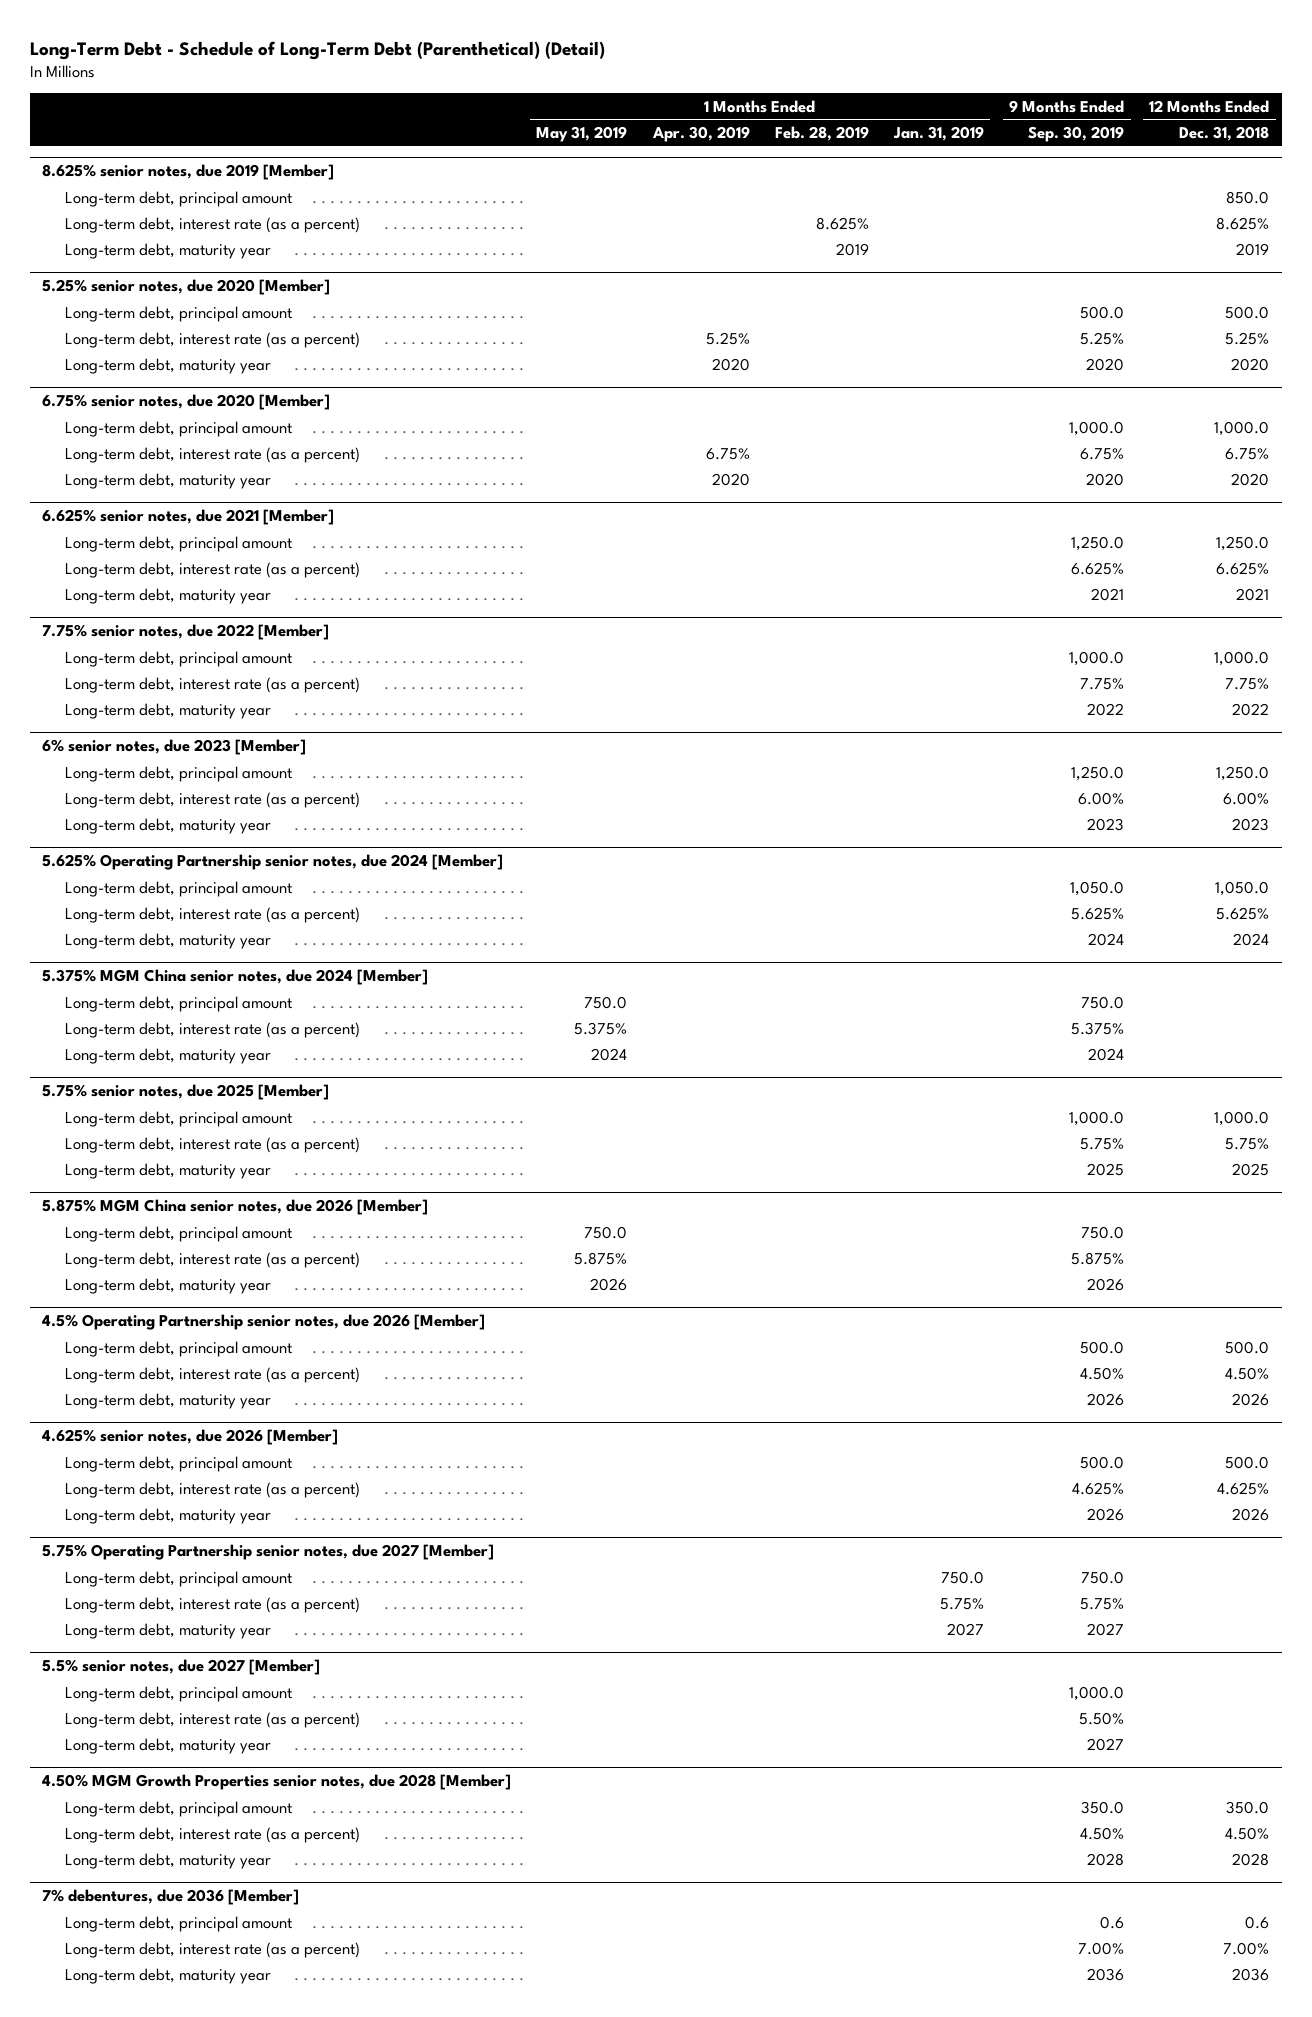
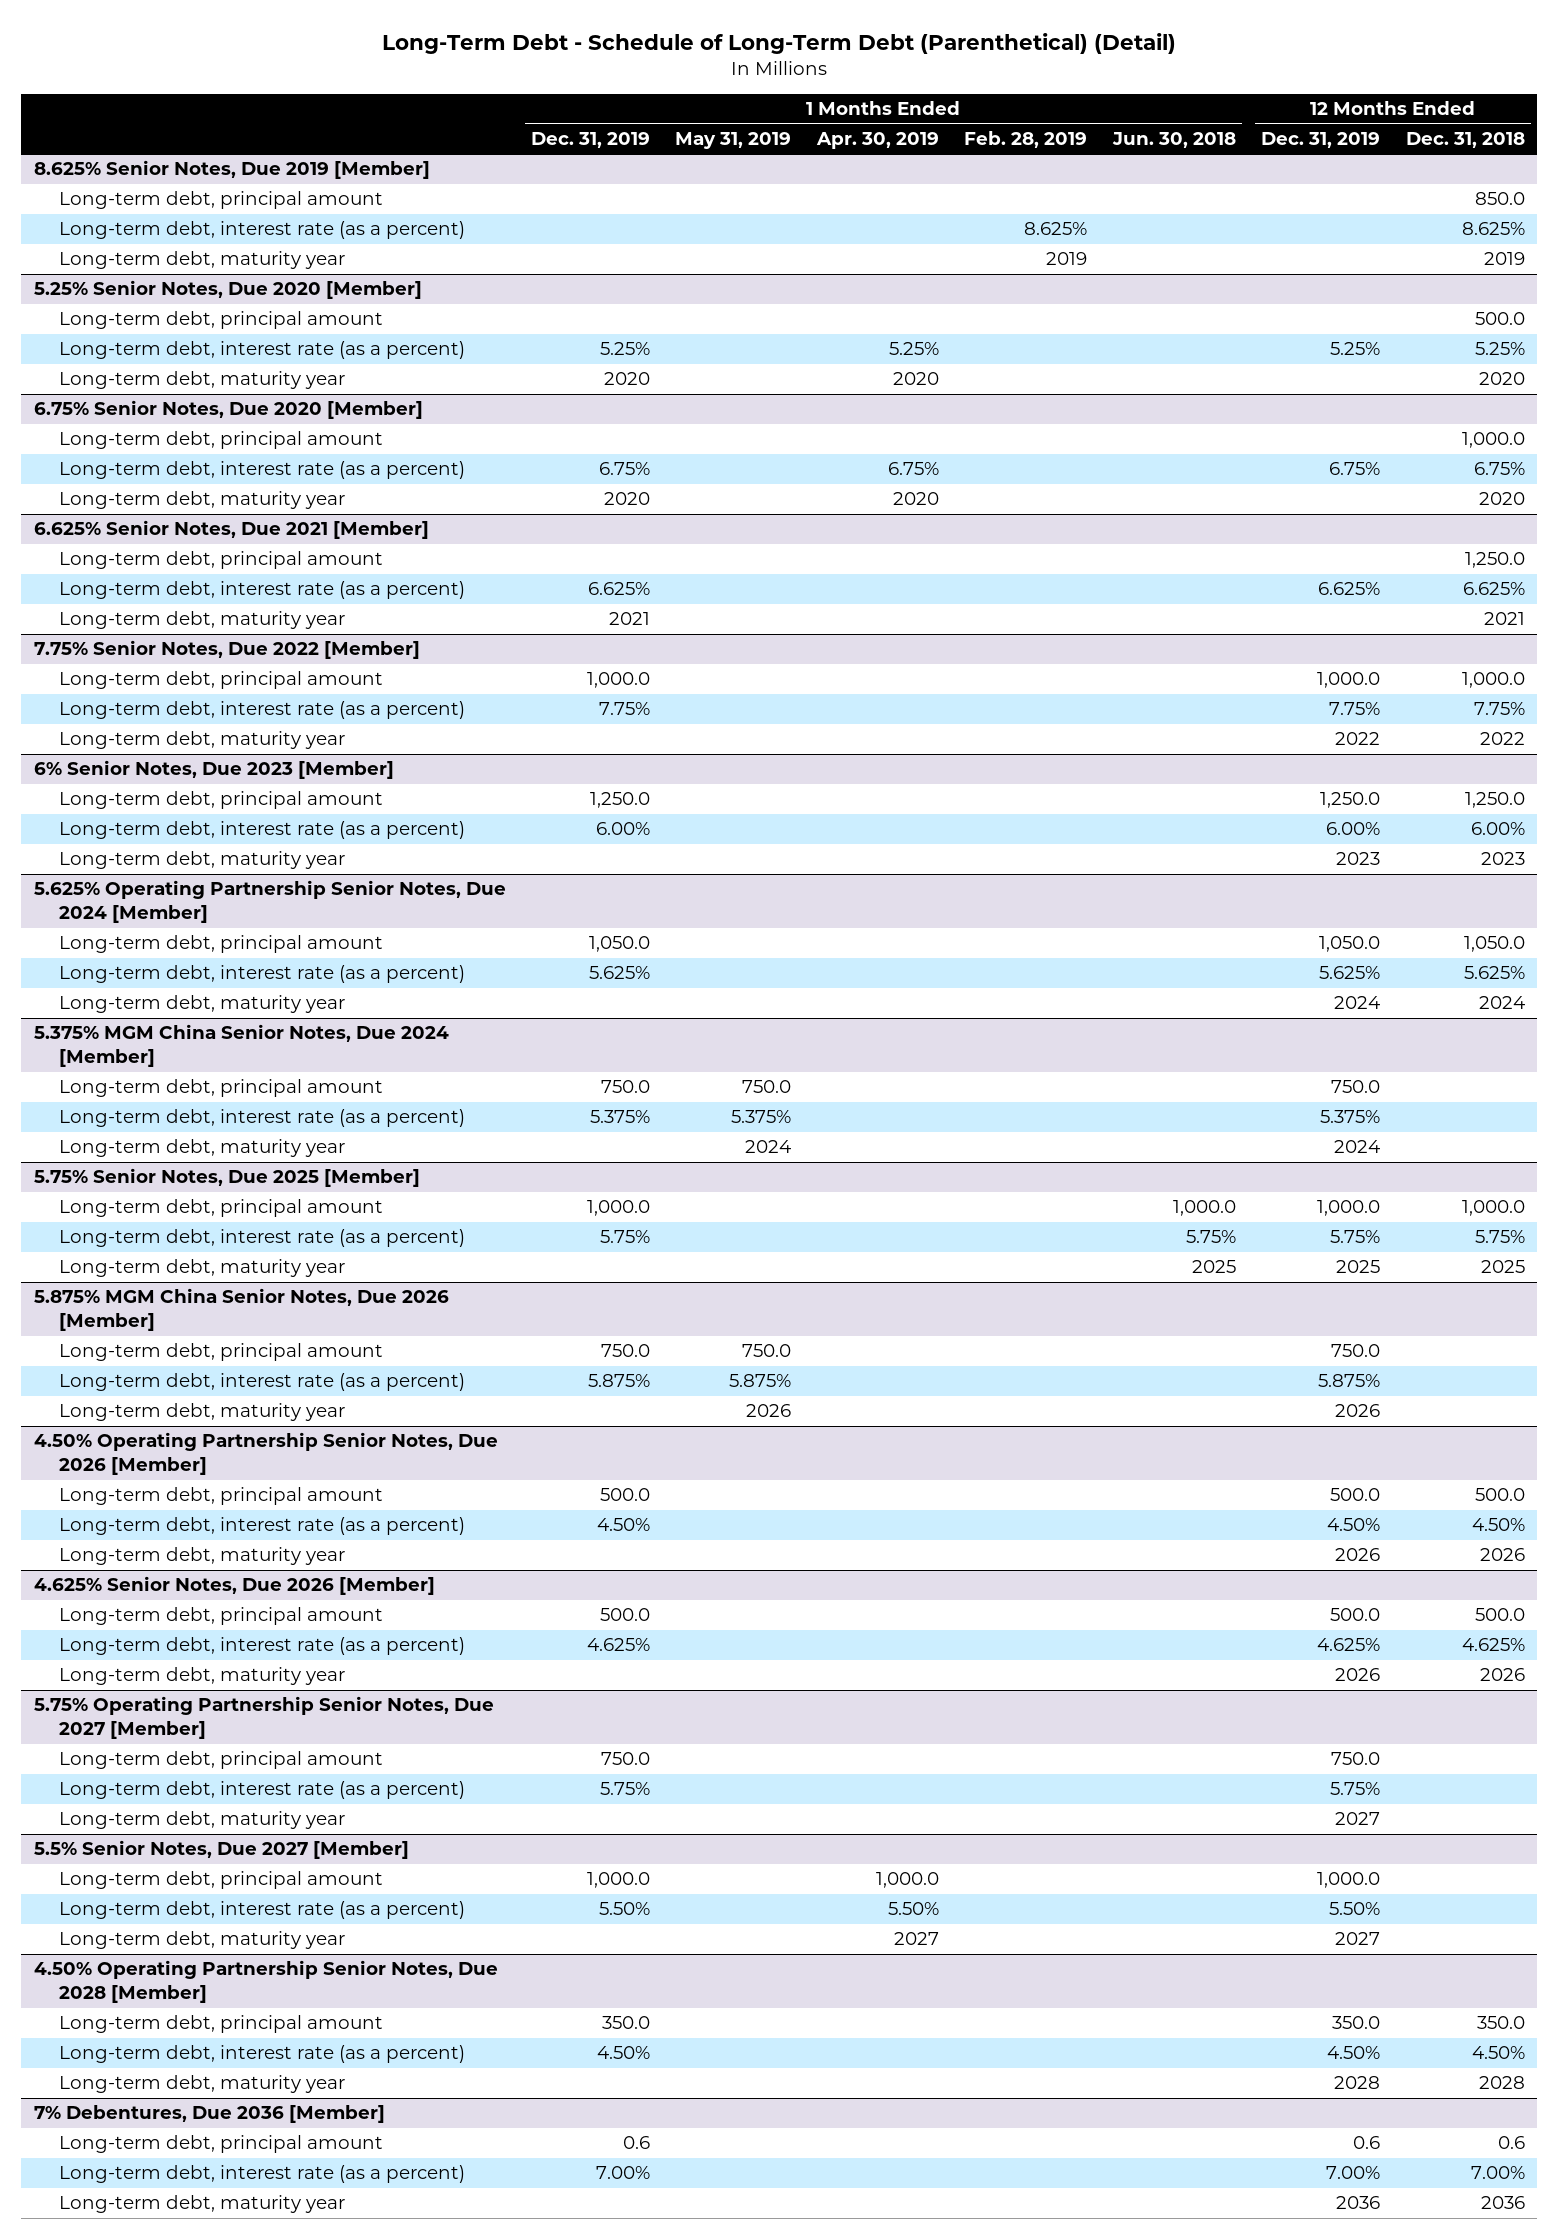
- | 1 Months Ended May 31, 2019 | 1 Months Ended Apr. 30, 2019 | 1 Months Ended Feb. 28, 2019 | 1 Months Ended Jan. 31, 2019 | 9 Months Ended Sep. 30, 2019 | 12 Months Ended Dec. 31, 2018
+ | 1 Months Ended Dec. 31, 2019 | 1 Months Ended May 31, 2019 | 1 Months Ended Apr. 30, 2019 | 1 Months Ended Feb. 28, 2019 | 1 Months Ended Jun. 30, 2018 | 12 Months Ended Dec. 31, 2019 | 12 Months Ended Dec. 31, 2018
- 8.625% senior notes, due 2019 [Member]
+ 8.625% Senior Notes, Due 2019 [Member]
- 5.25% senior notes, due 2020 [Member]
+ 5.25% Senior Notes, Due 2020 [Member]
- 6.75% senior notes, due 2020 [Member]
+ 6.75% Senior Notes, Due 2020 [Member]
- 6.625% senior notes, due 2021 [Member]
+ 6.625% Senior Notes, Due 2021 [Member]
- 7.75% senior notes, due 2022 [Member]
+ 7.75% Senior Notes, Due 2022 [Member]
- 6% senior notes, due 2023 [Member]
+ 6% Senior Notes, Due 2023 [Member]
- 5.625% Operating Partnership senior notes, due 2024 [Member]
+ 5.625% Operating Partnership Senior Notes, Due 2024 [Member]
- 5.375% MGM China senior notes, due 2024 [Member]
+ 5.375% MGM China Senior Notes, Due 2024 [Member]
- 5.75% senior notes, due 2025 [Member]
+ 5.75% Senior Notes, Due 2025 [Member]
- 5.875% MGM China senior notes, due 2026 [Member]
+ 5.875% MGM China Senior Notes, Due 2026 [Member]
- 4.5% Operating Partnership senior notes, due 2026 [Member]
+ 4.50% Operating Partnership Senior Notes, Due 2026 [Member]
- 4.625% senior notes, due 2026 [Member]
+ 4.625% Senior Notes, Due 2026 [Member]
- 5.75% Operating Partnership senior notes, due 2027 [Member]
- Long-term debt, principal amount | | | | 750.0 | 750.0 |
- Long-term debt, interest rate (as a percent) | | | | 5.75% | 5.75% |
- Long-term debt, maturity year | | | | 2027 | 2027 |
- 5.5% senior notes, due 2027 [Member]
+ 5.75% Operating Partnership Senior Notes, Due 2027 [Member]
- 4.50% MGM Growth Properties senior notes, due 2028 [Member]
+ 5.5% Senior Notes, Due 2027 [Member]
+ Long-term debt, principal amount | 1,000.0 | | 1,000.0 | | | 1,000.0 |
+ Long-term debt, interest rate (as a percent) | 5.50% | | 5.50% | | | 5.50% |
+ Long-term debt, maturity year | | | 2027 | | | 2027 |
+ 4.50% Operating Partnership Senior Notes, Due 2028 [Member]
- 7% debentures, due 2036 [Member]
+ 7% Debentures, Due 2036 [Member]

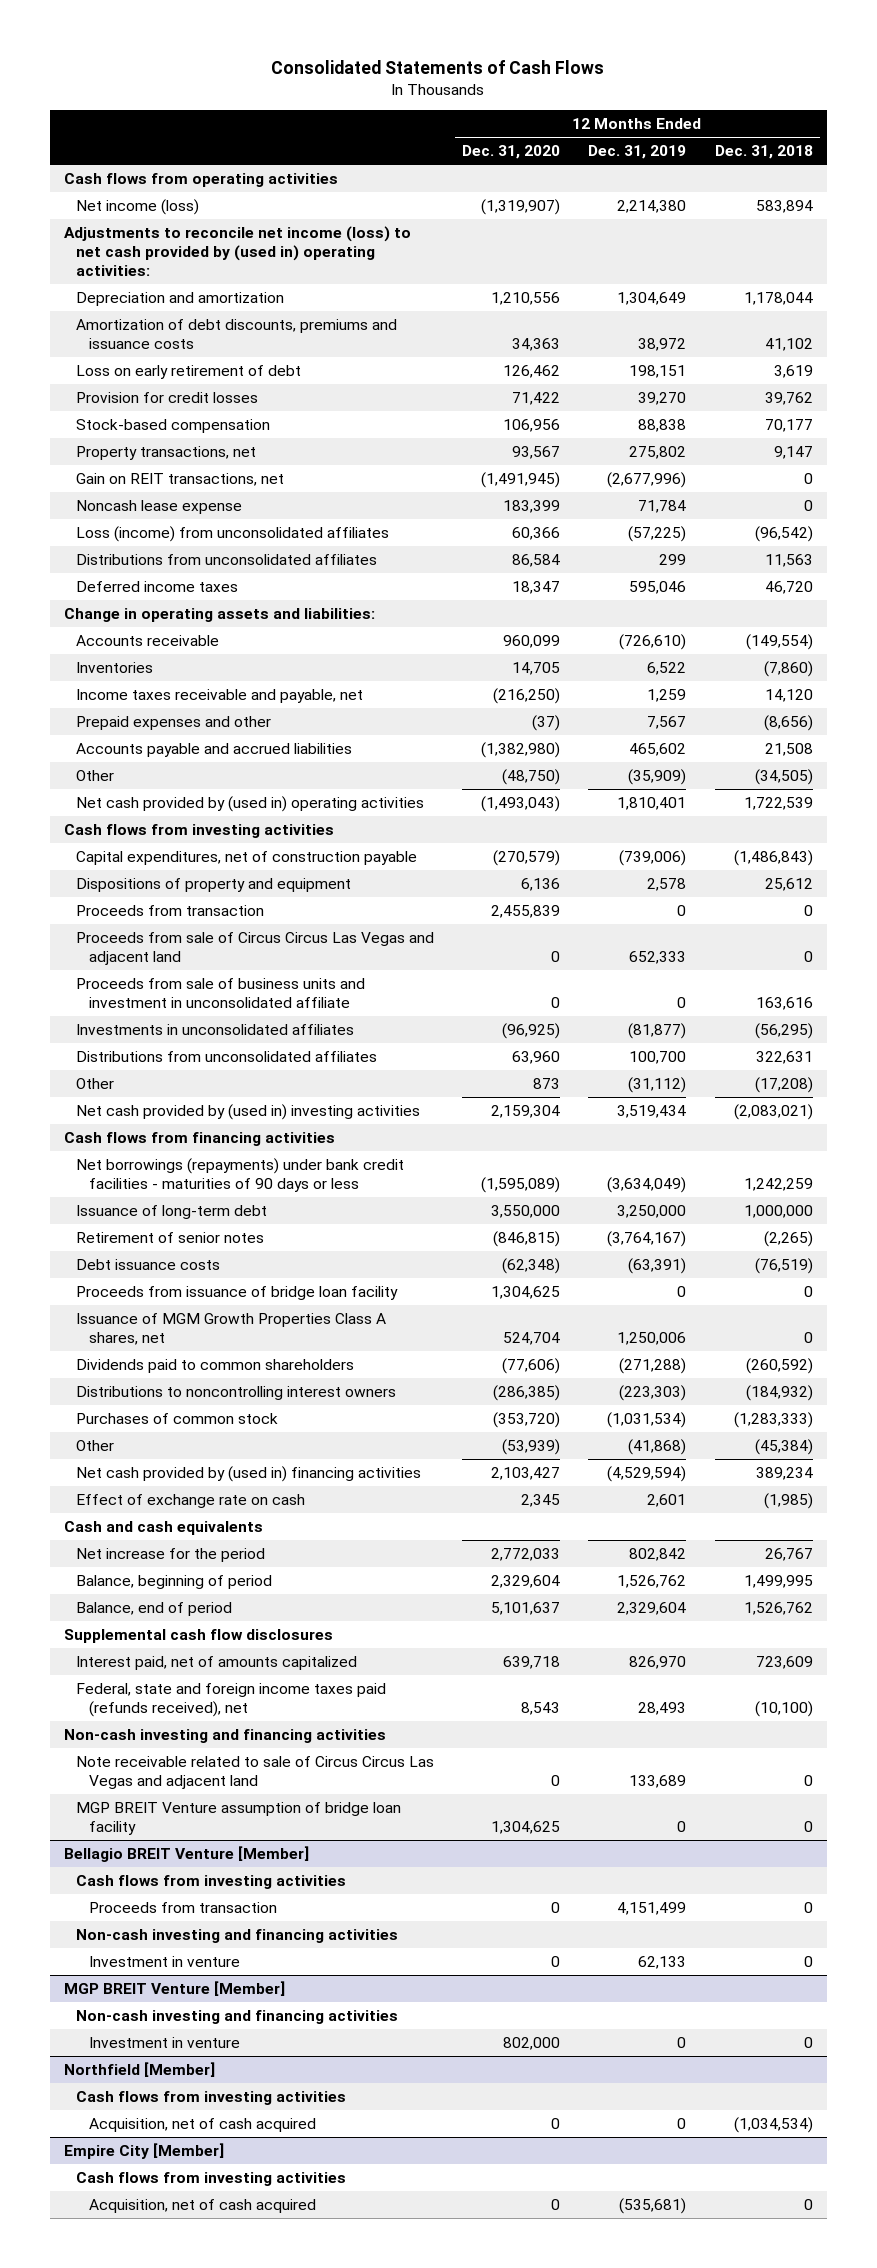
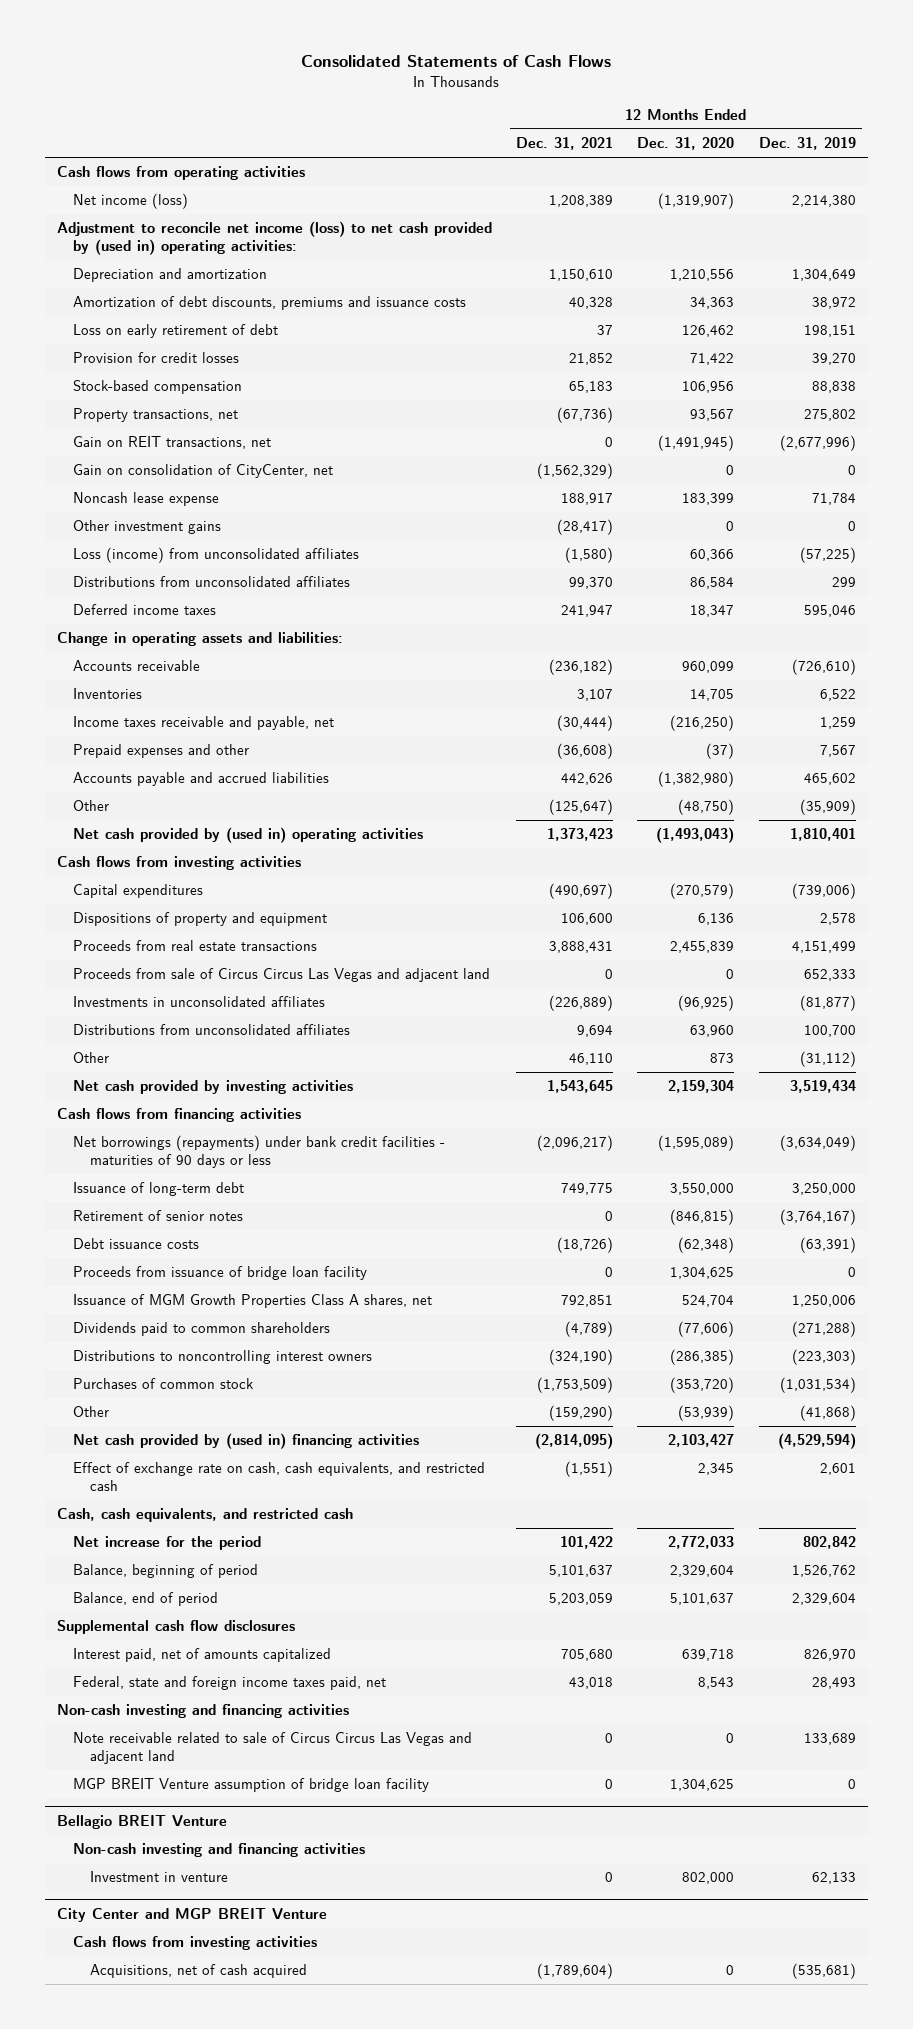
- | 12 Months Ended Dec. 31, 2020 | 12 Months Ended Dec. 31, 2019 | 12 Months Ended Dec. 31, 2018
+ | 12 Months Ended Dec. 31, 2021 | 12 Months Ended Dec. 31, 2020 | 12 Months Ended Dec. 31, 2019
- Adjustments to reconcile net income (loss) to net cash provided by (used in) operating activities:
+ Adjustment to reconcile net income (loss) to net cash provided by (used in) operating activities:
+ Gain on consolidation of CityCenter, net | (1,562,329) | 0 | 0
+ Other investment gains | (28,417) | 0 | 0
- Capital expenditures, net of construction payable | (270,579) | (739,006) | (1,486,843)
+ Capital expenditures | (490,697) | (270,579) | (739,006)
- Proceeds from transaction | 2,455,839 | 0 | 0
+ Proceeds from real estate transactions | 3,888,431 | 2,455,839 | 4,151,499
- Proceeds from sale of business units and investment in unconsolidated affiliate | 0 | 0 | 163,616
- Net cash provided by (used in) investing activities | 2,159,304 | 3,519,434 | (2,083,021)
+ Net cash provided by investing activities | 1,543,645 | 2,159,304 | 3,519,434
- Effect of exchange rate on cash | 2,345 | 2,601 | (1,985)
- Cash and cash equivalents
+ Effect of exchange rate on cash, cash equivalents, and restricted cash | (1,551) | 2,345 | 2,601
+ Cash, cash equivalents, and restricted cash
- Federal, state and foreign income taxes paid (refunds received), net | 8,543 | 28,493 | (10,100)
+ Federal, state and foreign income taxes paid, net | 43,018 | 8,543 | 28,493
- Bellagio BREIT Venture [Member]
- Cash flows from investing activities
- Proceeds from transaction | 0 | 4,151,499 | 0
- Non-cash investing and financing activities
- Investment in venture | 0 | 62,133 | 0
- MGP BREIT Venture [Member]
+ Bellagio BREIT Venture
- Investment in venture | 802,000 | 0 | 0
- Northfield [Member]
- Cash flows from investing activities
- Acquisition, net of cash acquired | 0 | 0 | (1,034,534)
- Empire City [Member]
+ Investment in venture | 0 | 802,000 | 62,133
+ City Center and MGP BREIT Venture
- Acquisition, net of cash acquired | 0 | (535,681) | 0
+ Acquisitions, net of cash acquired | (1,789,604) | 0 | (535,681)

